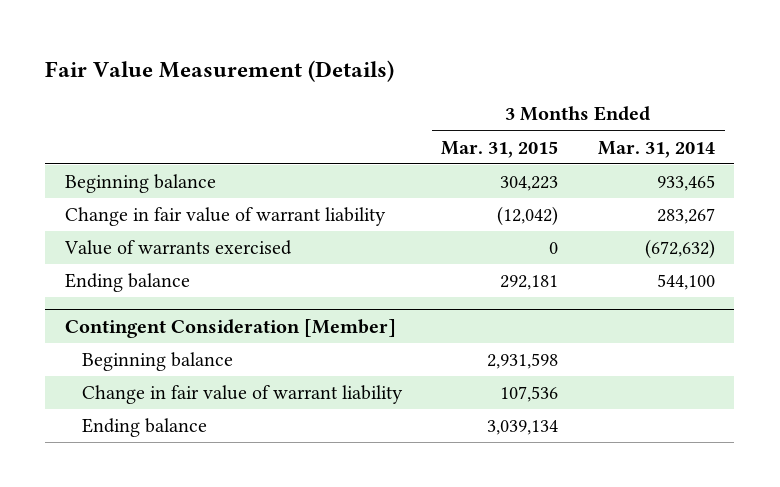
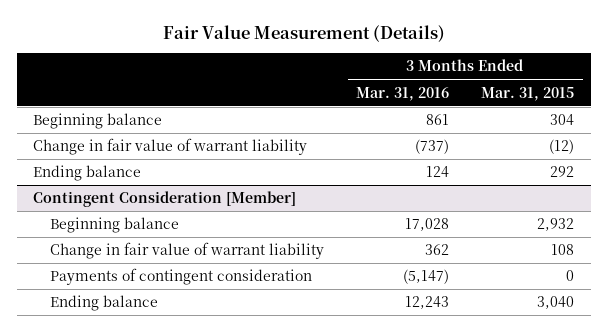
- | 3 Months Ended Mar. 31, 2015 | 3 Months Ended Mar. 31, 2014
+ | 3 Months Ended Mar. 31, 2016 | 3 Months Ended Mar. 31, 2015
- Beginning balance | 304,223 | 933,465
- Change in fair value of warrant liability | (12,042) | 283,267
- Value of warrants exercised | 0 | (672,632)
- Ending balance | 292,181 | 544,100
+ Beginning balance | 861 | 304
+ Change in fair value of warrant liability | (737) | (12)
+ Ending balance | 124 | 292
@ Contingent Consideration [Member]
- Beginning balance | 2,931,598 |
- Change in fair value of warrant liability | 107,536 |
- Ending balance | 3,039,134 |
+ Beginning balance | 17,028 | 2,932
+ Change in fair value of warrant liability | 362 | 108
+ Payments of contingent consideration | (5,147) | 0
+ Ending balance | 12,243 | 3,040

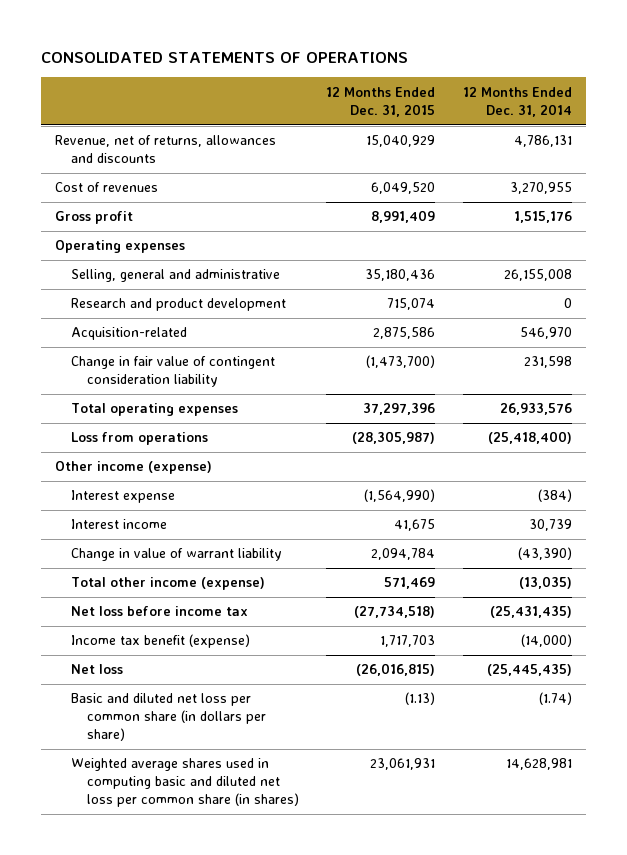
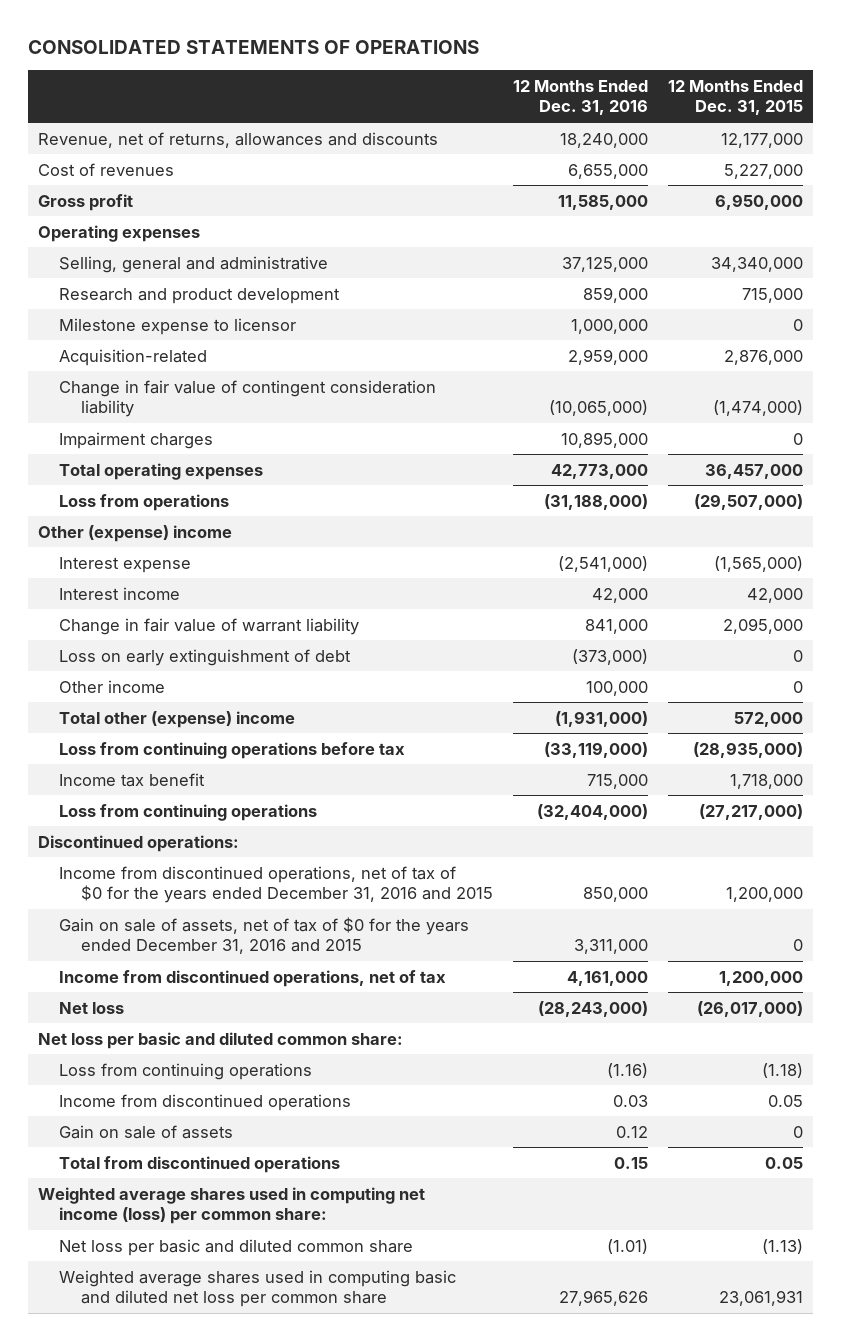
- | 12 Months Ended Dec. 31, 2015 | 12 Months Ended Dec. 31, 2014
+ | 12 Months Ended Dec. 31, 2016 | 12 Months Ended Dec. 31, 2015
- Revenue, net of returns, allowances and discounts | 15,040,929 | 4,786,131
- Cost of revenues | 6,049,520 | 3,270,955
- Gross profit | 8,991,409 | 1,515,176
+ Revenue, net of returns, allowances and discounts | 18,240,000 | 12,177,000
+ Cost of revenues | 6,655,000 | 5,227,000
+ Gross profit | 11,585,000 | 6,950,000
- Selling, general and administrative | 35,180,436 | 26,155,008
- Research and product development | 715,074 | 0
- Acquisition-related | 2,875,586 | 546,970
- Change in fair value of contingent consideration liability | (1,473,700) | 231,598
- Total operating expenses | 37,297,396 | 26,933,576
- Loss from operations | (28,305,987) | (25,418,400)
- Other income (expense)
- Interest expense | (1,564,990) | (384)
- Interest income | 41,675 | 30,739
- Change in value of warrant liability | 2,094,784 | (43,390)
- Total other income (expense) | 571,469 | (13,035)
- Net loss before income tax | (27,734,518) | (25,431,435)
- Income tax benefit (expense) | 1,717,703 | (14,000)
- Net loss | (26,016,815) | (25,445,435)
- Basic and diluted net loss per common share (in dollars per share) | (1.13) | (1.74)
- Weighted average shares used in computing basic and diluted net loss per common share (in shares) | 23,061,931 | 14,628,981
+ Selling, general and administrative | 37,125,000 | 34,340,000
+ Research and product development | 859,000 | 715,000
+ Milestone expense to licensor | 1,000,000 | 0
+ Acquisition-related | 2,959,000 | 2,876,000
+ Change in fair value of contingent consideration liability | (10,065,000) | (1,474,000)
+ Impairment charges | 10,895,000 | 0
+ Total operating expenses | 42,773,000 | 36,457,000
+ Loss from operations | (31,188,000) | (29,507,000)
+ Other (expense) income
+ Interest expense | (2,541,000) | (1,565,000)
+ Interest income | 42,000 | 42,000
+ Change in fair value of warrant liability | 841,000 | 2,095,000
+ Loss on early extinguishment of debt | (373,000) | 0
+ Other income | 100,000 | 0
+ Total other (expense) income | (1,931,000) | 572,000
+ Loss from continuing operations before tax | (33,119,000) | (28,935,000)
+ Income tax benefit | 715,000 | 1,718,000
+ Loss from continuing operations | (32,404,000) | (27,217,000)
+ Discontinued operations:
+ Income from discontinued operations, net of tax of $0 for the years ended December 31, 2016 and 2015 | 850,000 | 1,200,000
+ Gain on sale of assets, net of tax of $0 for the years ended December 31, 2016 and 2015 | 3,311,000 | 0
+ Income from discontinued operations, net of tax | 4,161,000 | 1,200,000
+ Net loss | (28,243,000) | (26,017,000)
+ Net loss per basic and diluted common share:
+ Loss from continuing operations | (1.16) | (1.18)
+ Income from discontinued operations | 0.03 | 0.05
+ Gain on sale of assets | 0.12 | 0
+ Total from discontinued operations | 0.15 | 0.05
+ Weighted average shares used in computing net income (loss) per common share:
+ Net loss per basic and diluted common share | (1.01) | (1.13)
+ Weighted average shares used in computing basic and diluted net loss per common share | 27,965,626 | 23,061,931

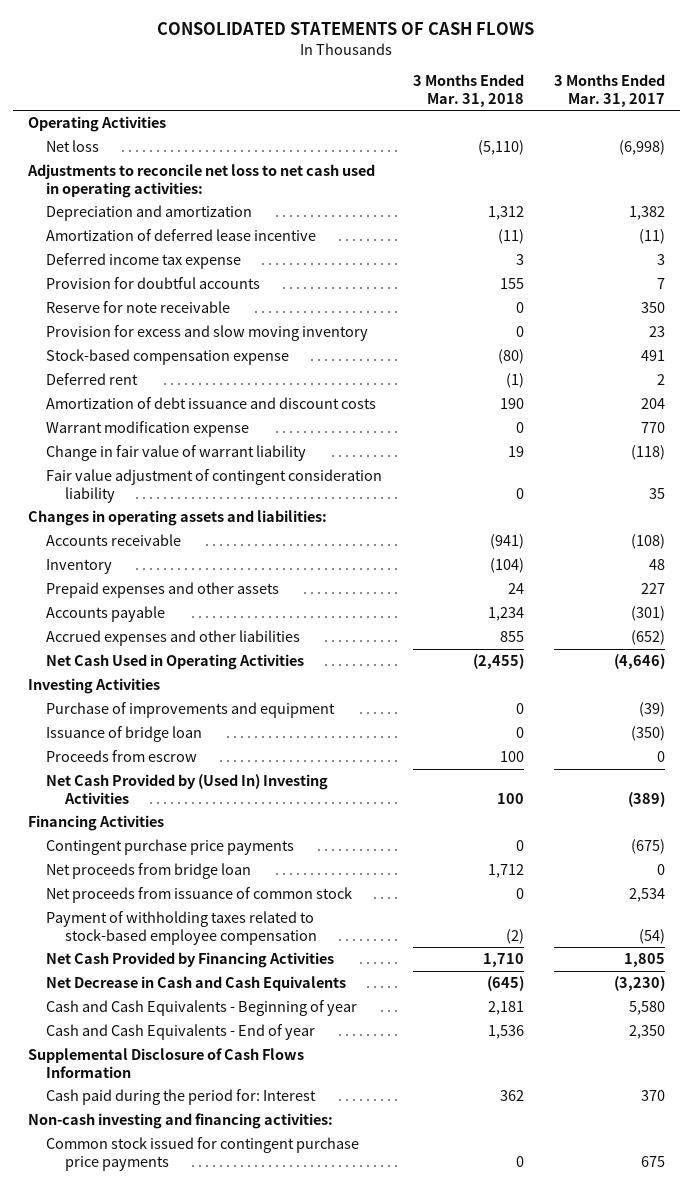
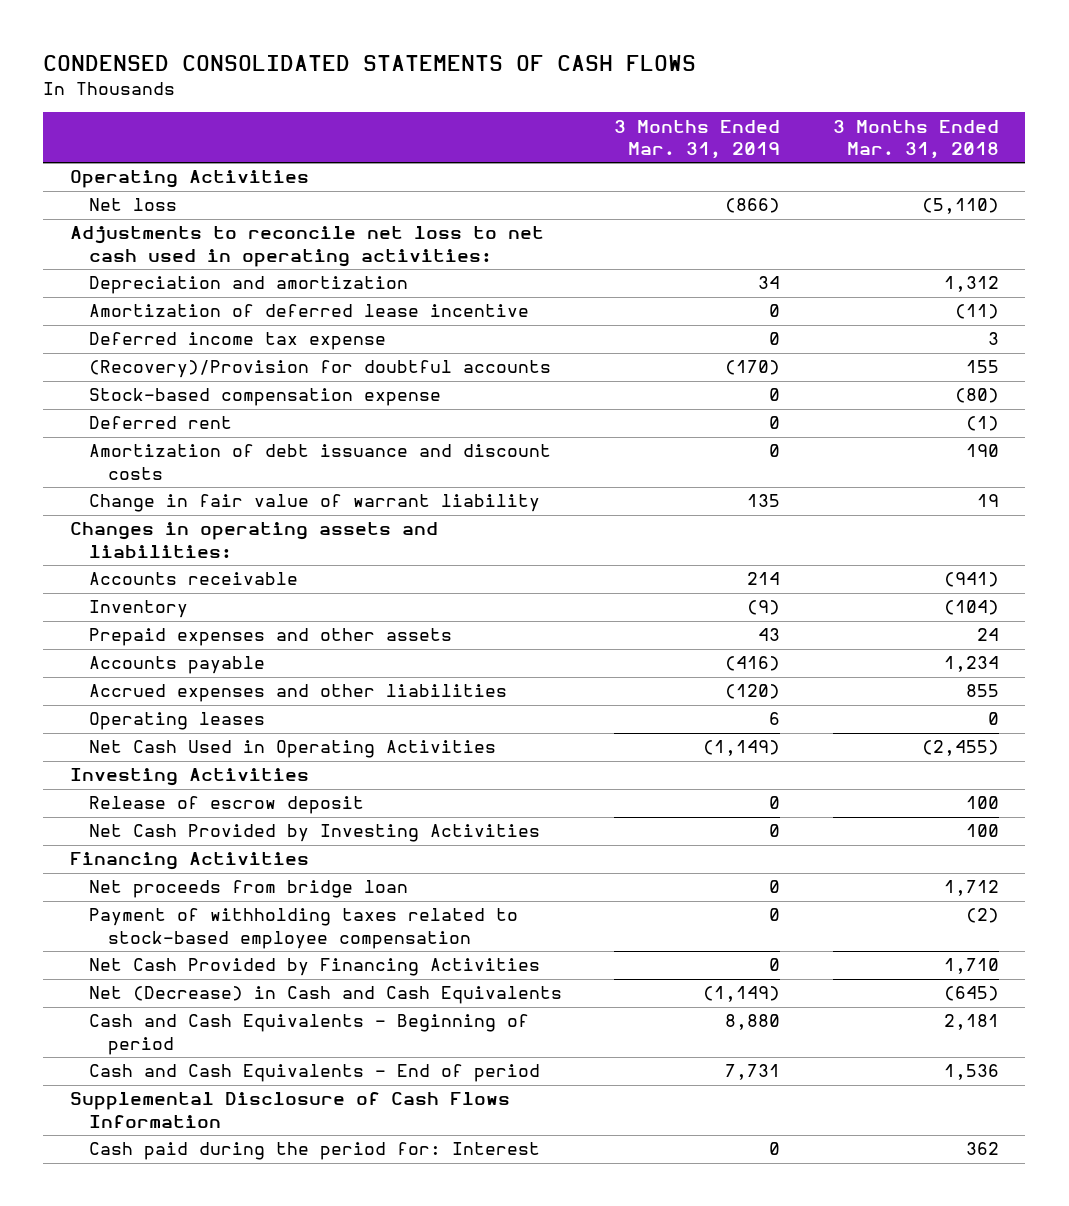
- CONSOLIDATED STATEMENTS OF CASH FLOWS
+ CONDENSED CONSOLIDATED STATEMENTS OF CASH FLOWS
- | 3 Months Ended Mar. 31, 2018 | 3 Months Ended Mar. 31, 2017
+ | 3 Months Ended Mar. 31, 2019 | 3 Months Ended Mar. 31, 2018
- Provision for doubtful accounts | 155 | 7
- Reserve for note receivable | 0 | 350
- Provision for excess and slow moving inventory | 0 | 23
+ (Recovery)/Provision for doubtful accounts | (170) | 155
- Warrant modification expense | 0 | 770
- Fair value adjustment of contingent consideration liability | 0 | 35
+ Operating leases | 6 | 0
- Purchase of improvements and equipment | 0 | (39)
- Issuance of bridge loan | 0 | (350)
- Proceeds from escrow | 100 | 0
- Net Cash Provided by (Used In) Investing Activities | 100 | (389)
+ Release of escrow deposit | 0 | 100
+ Net Cash Provided by Investing Activities | 0 | 100
- Contingent purchase price payments | 0 | (675)
- Net proceeds from issuance of common stock | 0 | 2,534
- Net Decrease in Cash and Cash Equivalents | (645) | (3,230)
- Cash and Cash Equivalents - Beginning of year | 2,181 | 5,580
- Cash and Cash Equivalents - End of year | 1,536 | 2,350
+ Net (Decrease) in Cash and Cash Equivalents | (1,149) | (645)
+ Cash and Cash Equivalents - Beginning of period | 8,880 | 2,181
+ Cash and Cash Equivalents - End of period | 7,731 | 1,536
- Non-cash investing and financing activities:
- Common stock issued for contingent purchase price payments | 0 | 675

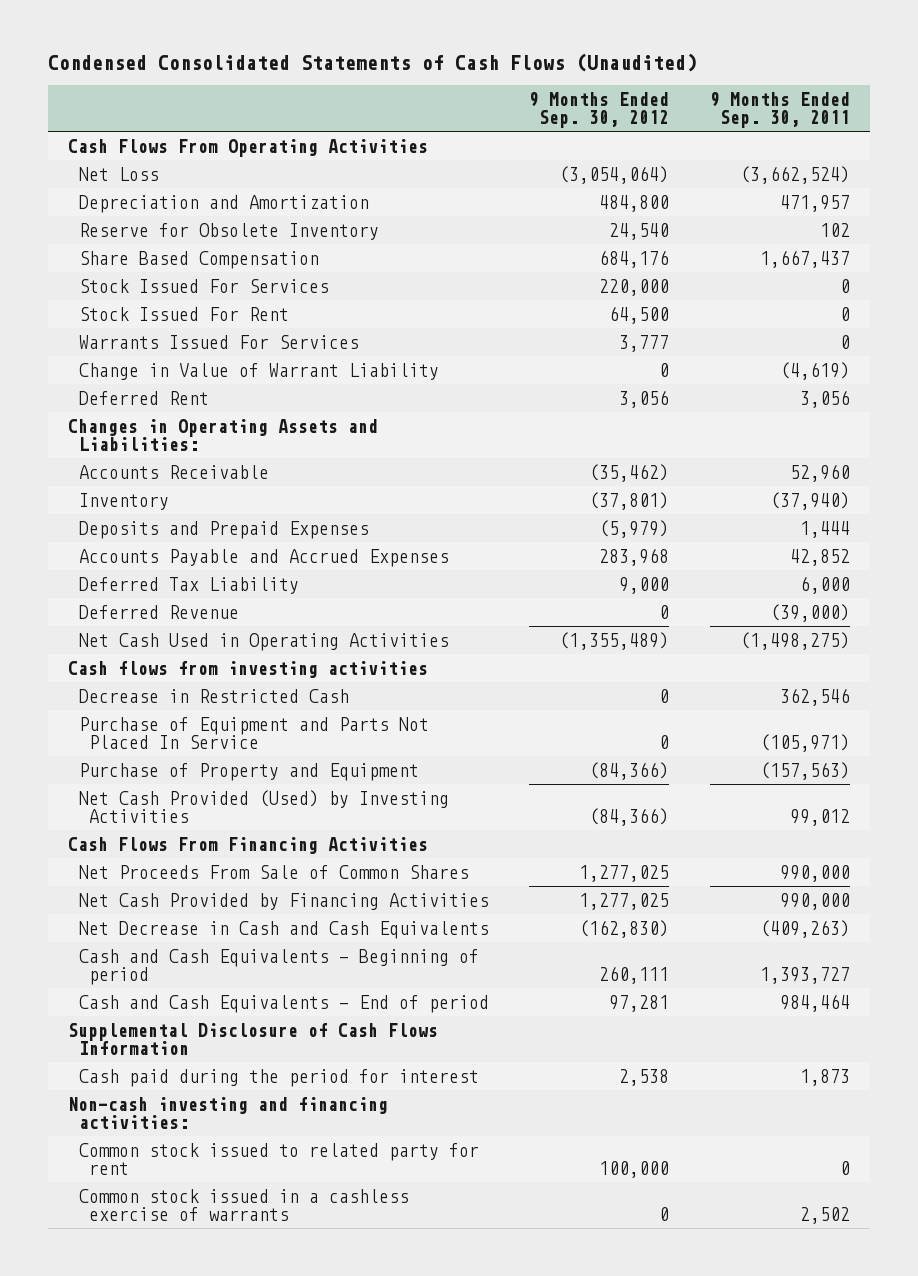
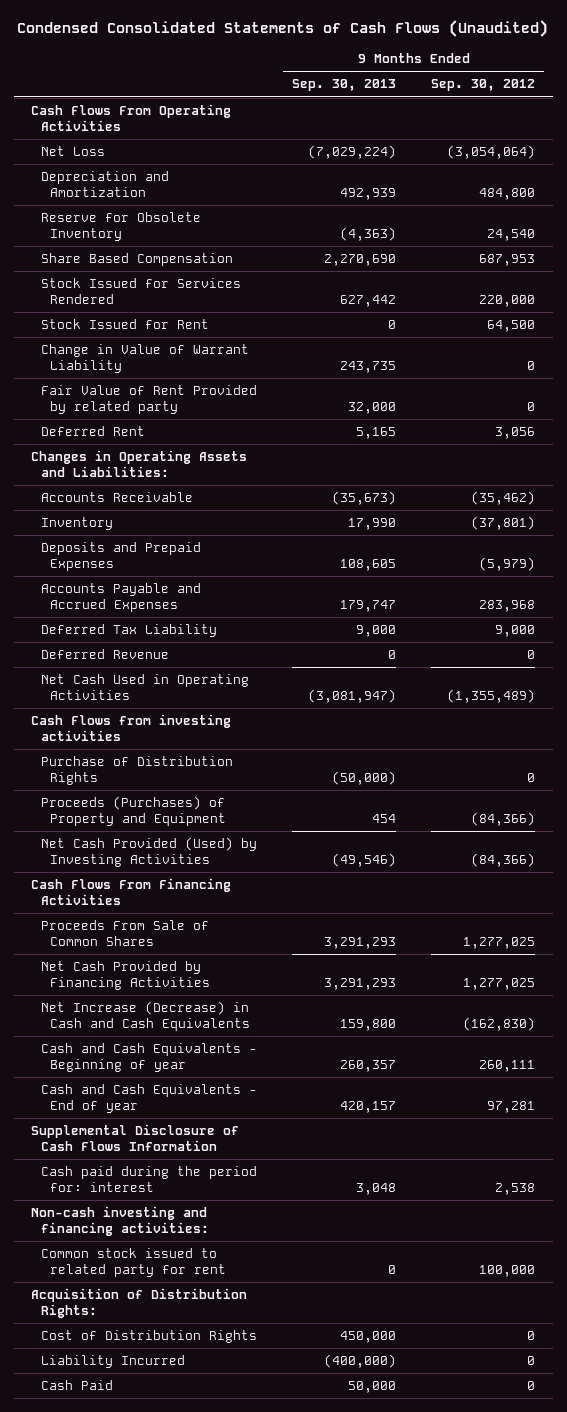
- | 9 Months Ended Sep. 30, 2012 | 9 Months Ended Sep. 30, 2011
+ | 9 Months Ended Sep. 30, 2013 | 9 Months Ended Sep. 30, 2012
- Share Based Compensation | 684,176 | 1,667,437
- Stock Issued For Services | 220,000 | 0
- Stock Issued For Rent | 64,500 | 0
- Warrants Issued For Services | 3,777 | 0
+ Share Based Compensation | 2,270,690 | 687,953
+ Stock Issued for Services Rendered | 627,442 | 220,000
+ Stock Issued for Rent | 0 | 64,500
+ Fair Value of Rent Provided by related party | 32,000 | 0
- Cash flows from investing activities
- Decrease in Restricted Cash | 0 | 362,546
- Purchase of Equipment and Parts Not Placed In Service | 0 | (105,971)
- Purchase of Property and Equipment | (84,366) | (157,563)
+ Cash Flows from investing activities
+ Purchase of Distribution Rights | (50,000) | 0
+ Proceeds (Purchases) of Property and Equipment | 454 | (84,366)
- Net Proceeds From Sale of Common Shares | 1,277,025 | 990,000
+ Proceeds From Sale of Common Shares | 3,291,293 | 1,277,025
- Net Decrease in Cash and Cash Equivalents | (162,830) | (409,263)
- Cash and Cash Equivalents - Beginning of period | 260,111 | 1,393,727
- Cash and Cash Equivalents - End of period | 97,281 | 984,464
+ Net Increase (Decrease) in Cash and Cash Equivalents | 159,800 | (162,830)
+ Cash and Cash Equivalents - Beginning of year | 260,357 | 260,111
+ Cash and Cash Equivalents - End of year | 420,157 | 97,281
- Cash paid during the period for interest | 2,538 | 1,873
+ Cash paid during the period for: interest | 3,048 | 2,538
- Common stock issued in a cashless exercise of warrants | 0 | 2,502
+ Acquisition of Distribution Rights:
+ Cost of Distribution Rights | 450,000 | 0
+ Liability Incurred | (400,000) | 0
+ Cash Paid | 50,000 | 0

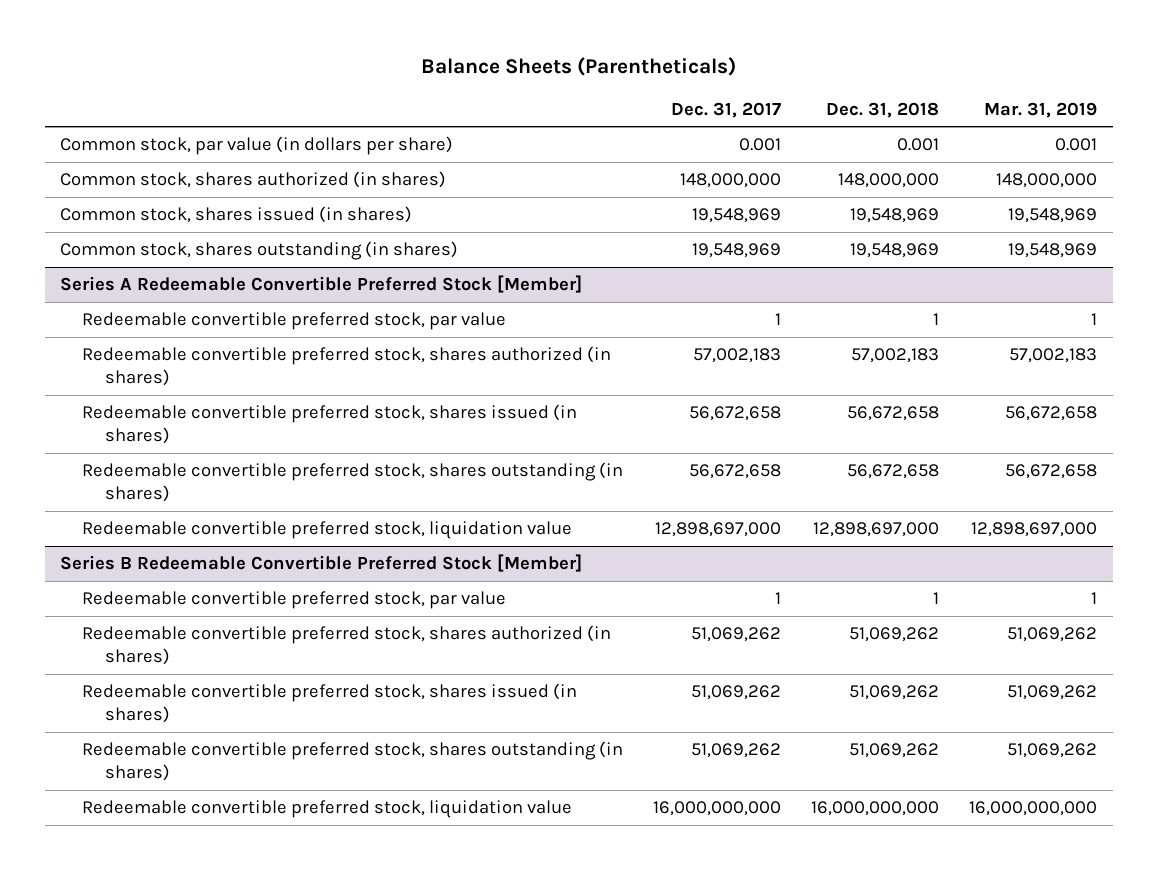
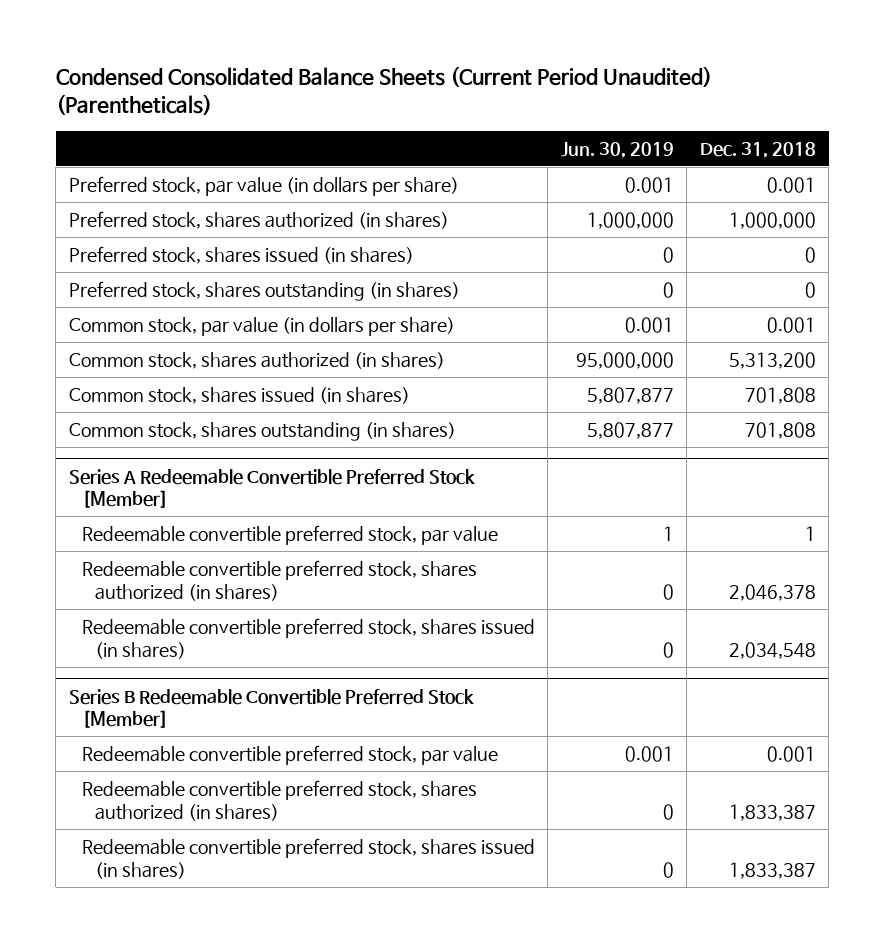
- Balance Sheets (Parentheticals)
+ Condensed Consolidated Balance Sheets (Current Period Unaudited) (Parentheticals)
- | Dec. 31, 2017 | Dec. 31, 2018 | Mar. 31, 2019
+ | Jun. 30, 2019 | Dec. 31, 2018
+ Preferred stock, par value (in dollars per share) | 0.001 | 0.001
+ Preferred stock, shares authorized (in shares) | 1,000,000 | 1,000,000
+ Preferred stock, shares issued (in shares) | 0 | 0
+ Preferred stock, shares outstanding (in shares) | 0 | 0
- Common stock, shares authorized (in shares) | 148,000,000 | 148,000,000 | 148,000,000
- Common stock, shares issued (in shares) | 19,548,969 | 19,548,969 | 19,548,969
- Common stock, shares outstanding (in shares) | 19,548,969 | 19,548,969 | 19,548,969
+ Common stock, shares authorized (in shares) | 95,000,000 | 5,313,200
+ Common stock, shares issued (in shares) | 5,807,877 | 701,808
+ Common stock, shares outstanding (in shares) | 5,807,877 | 701,808
@ Series A Redeemable Convertible Preferred Stock [Member]
- Redeemable convertible preferred stock, shares authorized (in shares) | 57,002,183 | 57,002,183 | 57,002,183
- Redeemable convertible preferred stock, shares issued (in shares) | 56,672,658 | 56,672,658 | 56,672,658
- Redeemable convertible preferred stock, shares outstanding (in shares) | 56,672,658 | 56,672,658 | 56,672,658
- Redeemable convertible preferred stock, liquidation value | 12,898,697,000 | 12,898,697,000 | 12,898,697,000
+ Redeemable convertible preferred stock, shares authorized (in shares) | 0 | 2,046,378
+ Redeemable convertible preferred stock, shares issued (in shares) | 0 | 2,034,548
@ Series B Redeemable Convertible Preferred Stock [Member]
- Redeemable convertible preferred stock, par value | 1 | 1 | 1
- Redeemable convertible preferred stock, shares authorized (in shares) | 51,069,262 | 51,069,262 | 51,069,262
- Redeemable convertible preferred stock, shares issued (in shares) | 51,069,262 | 51,069,262 | 51,069,262
- Redeemable convertible preferred stock, shares outstanding (in shares) | 51,069,262 | 51,069,262 | 51,069,262
- Redeemable convertible preferred stock, liquidation value | 16,000,000,000 | 16,000,000,000 | 16,000,000,000
+ Redeemable convertible preferred stock, par value | 0.001 | 0.001
+ Redeemable convertible preferred stock, shares authorized (in shares) | 0 | 1,833,387
+ Redeemable convertible preferred stock, shares issued (in shares) | 0 | 1,833,387

